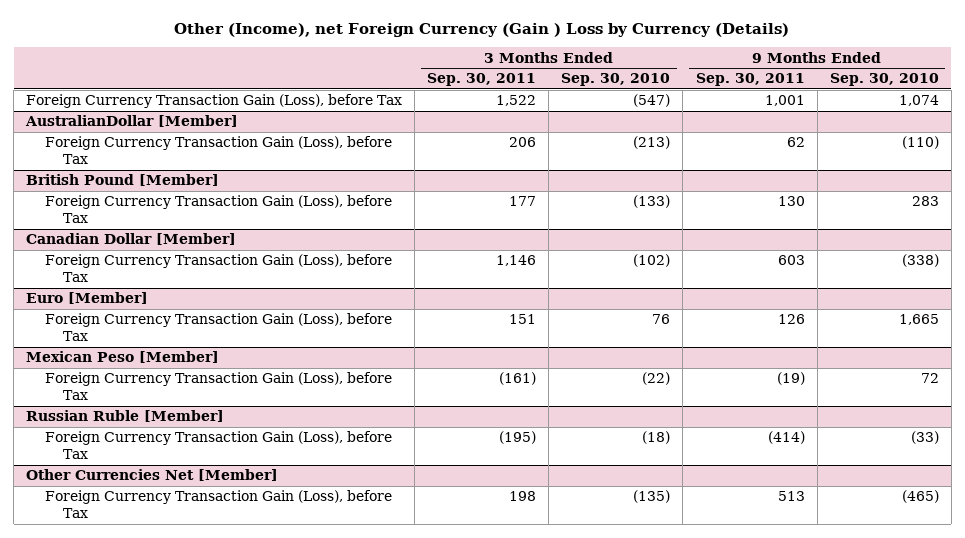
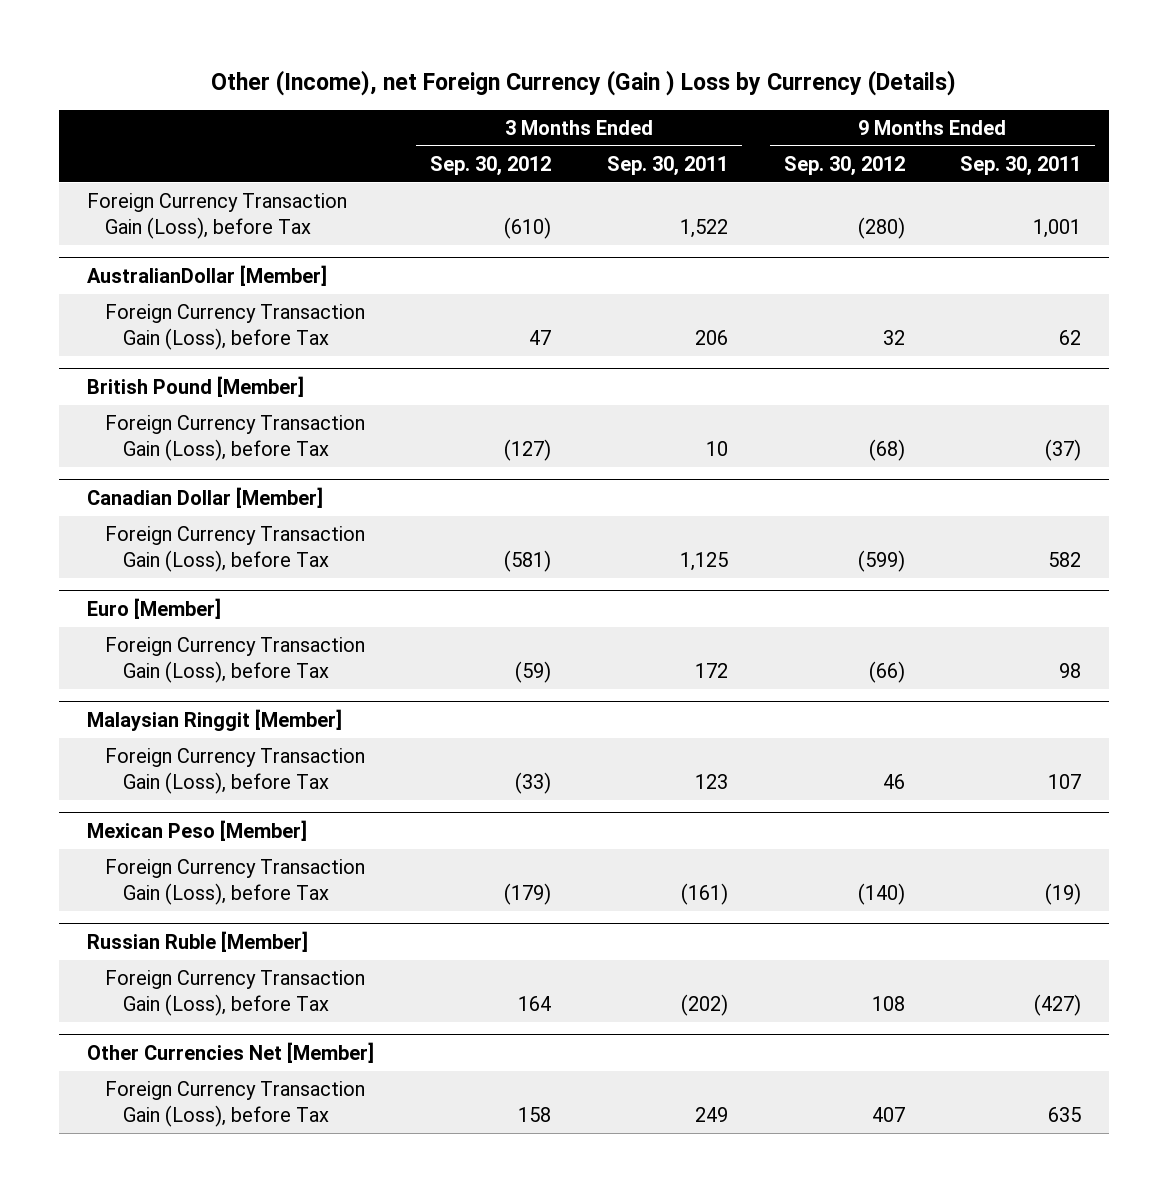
- | 3 Months Ended Sep. 30, 2011 | 3 Months Ended Sep. 30, 2010 | 9 Months Ended Sep. 30, 2011 | 9 Months Ended Sep. 30, 2010
+ | 3 Months Ended Sep. 30, 2012 | 3 Months Ended Sep. 30, 2011 | 9 Months Ended Sep. 30, 2012 | 9 Months Ended Sep. 30, 2011
@ British Pound [Member]
- Foreign Currency Transaction Gain (Loss), before Tax | 177 | (133) | 130 | 283
+ Foreign Currency Transaction Gain (Loss), before Tax | (127) | 10 | (68) | (37)
@ Canadian Dollar [Member]
- Foreign Currency Transaction Gain (Loss), before Tax | 1,146 | (102) | 603 | (338)
+ Foreign Currency Transaction Gain (Loss), before Tax | (581) | 1,125 | (599) | 582
@ Euro [Member]
- Foreign Currency Transaction Gain (Loss), before Tax | 151 | 76 | 126 | 1,665
+ Foreign Currency Transaction Gain (Loss), before Tax | (59) | 172 | (66) | 98
+ Malaysian Ringgit [Member]
+ Foreign Currency Transaction Gain (Loss), before Tax | (33) | 123 | 46 | 107
@ Russian Ruble [Member]
- Foreign Currency Transaction Gain (Loss), before Tax | (195) | (18) | (414) | (33)
+ Foreign Currency Transaction Gain (Loss), before Tax | 164 | (202) | 108 | (427)
@ Other Currencies Net [Member]
- Foreign Currency Transaction Gain (Loss), before Tax | 198 | (135) | 513 | (465)
+ Foreign Currency Transaction Gain (Loss), before Tax | 158 | 249 | 407 | 635

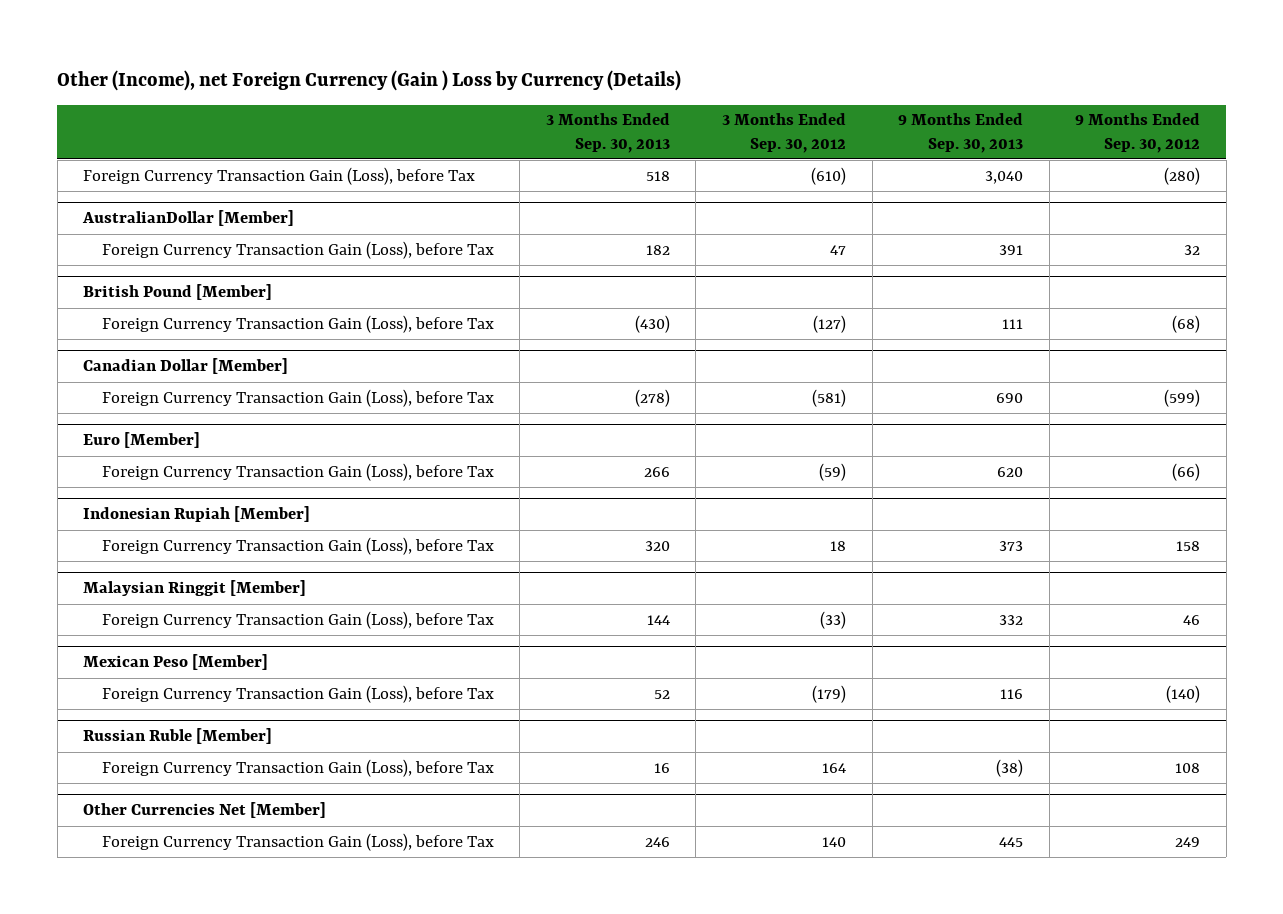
- | 3 Months Ended Sep. 30, 2012 | 3 Months Ended Sep. 30, 2011 | 9 Months Ended Sep. 30, 2012 | 9 Months Ended Sep. 30, 2011
+ | 3 Months Ended Sep. 30, 2013 | 3 Months Ended Sep. 30, 2012 | 9 Months Ended Sep. 30, 2013 | 9 Months Ended Sep. 30, 2012
+ Indonesian Rupiah [Member]
+ Foreign Currency Transaction Gain (Loss), before Tax | 320 | 18 | 373 | 158
@ Other Currencies Net [Member]
- Foreign Currency Transaction Gain (Loss), before Tax | 158 | 249 | 407 | 635
+ Foreign Currency Transaction Gain (Loss), before Tax | 246 | 140 | 445 | 249

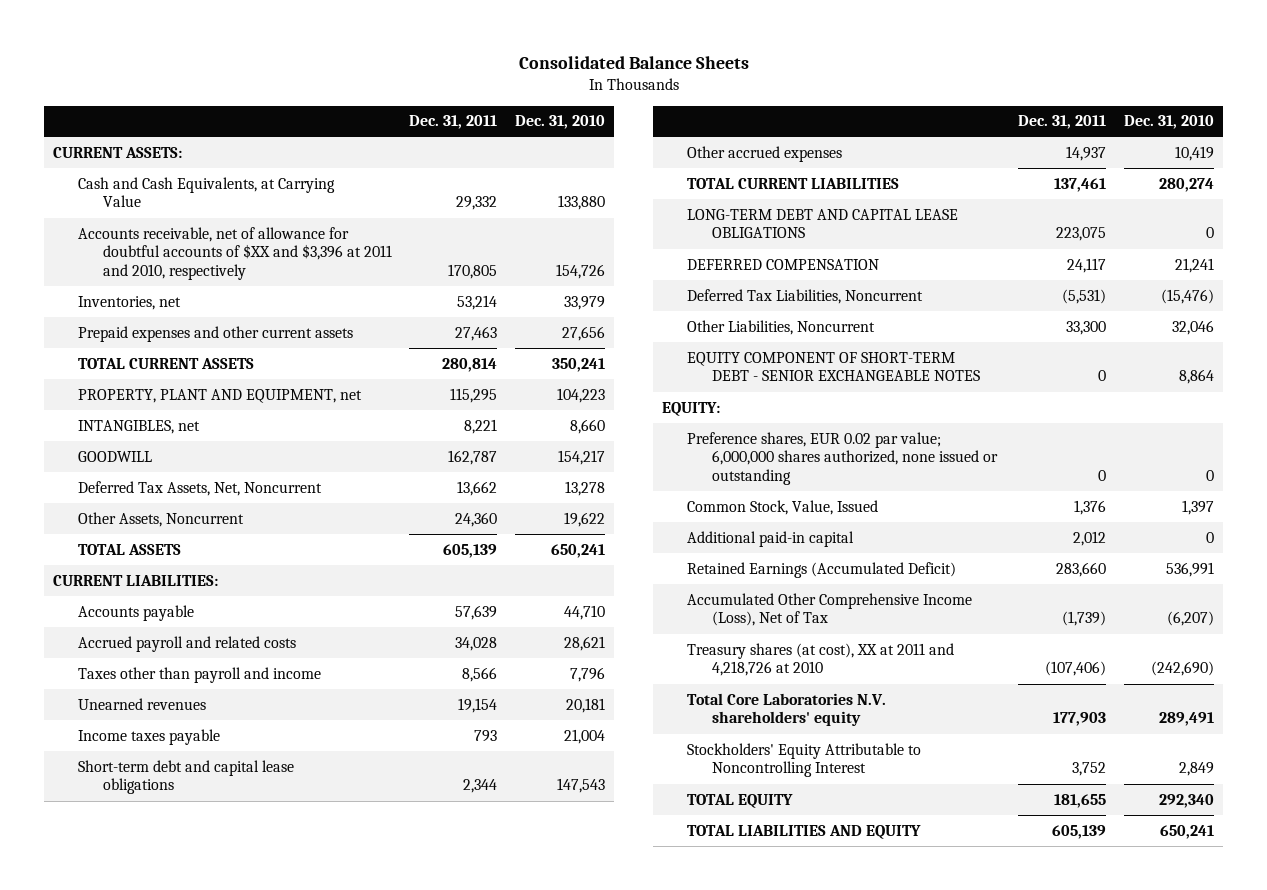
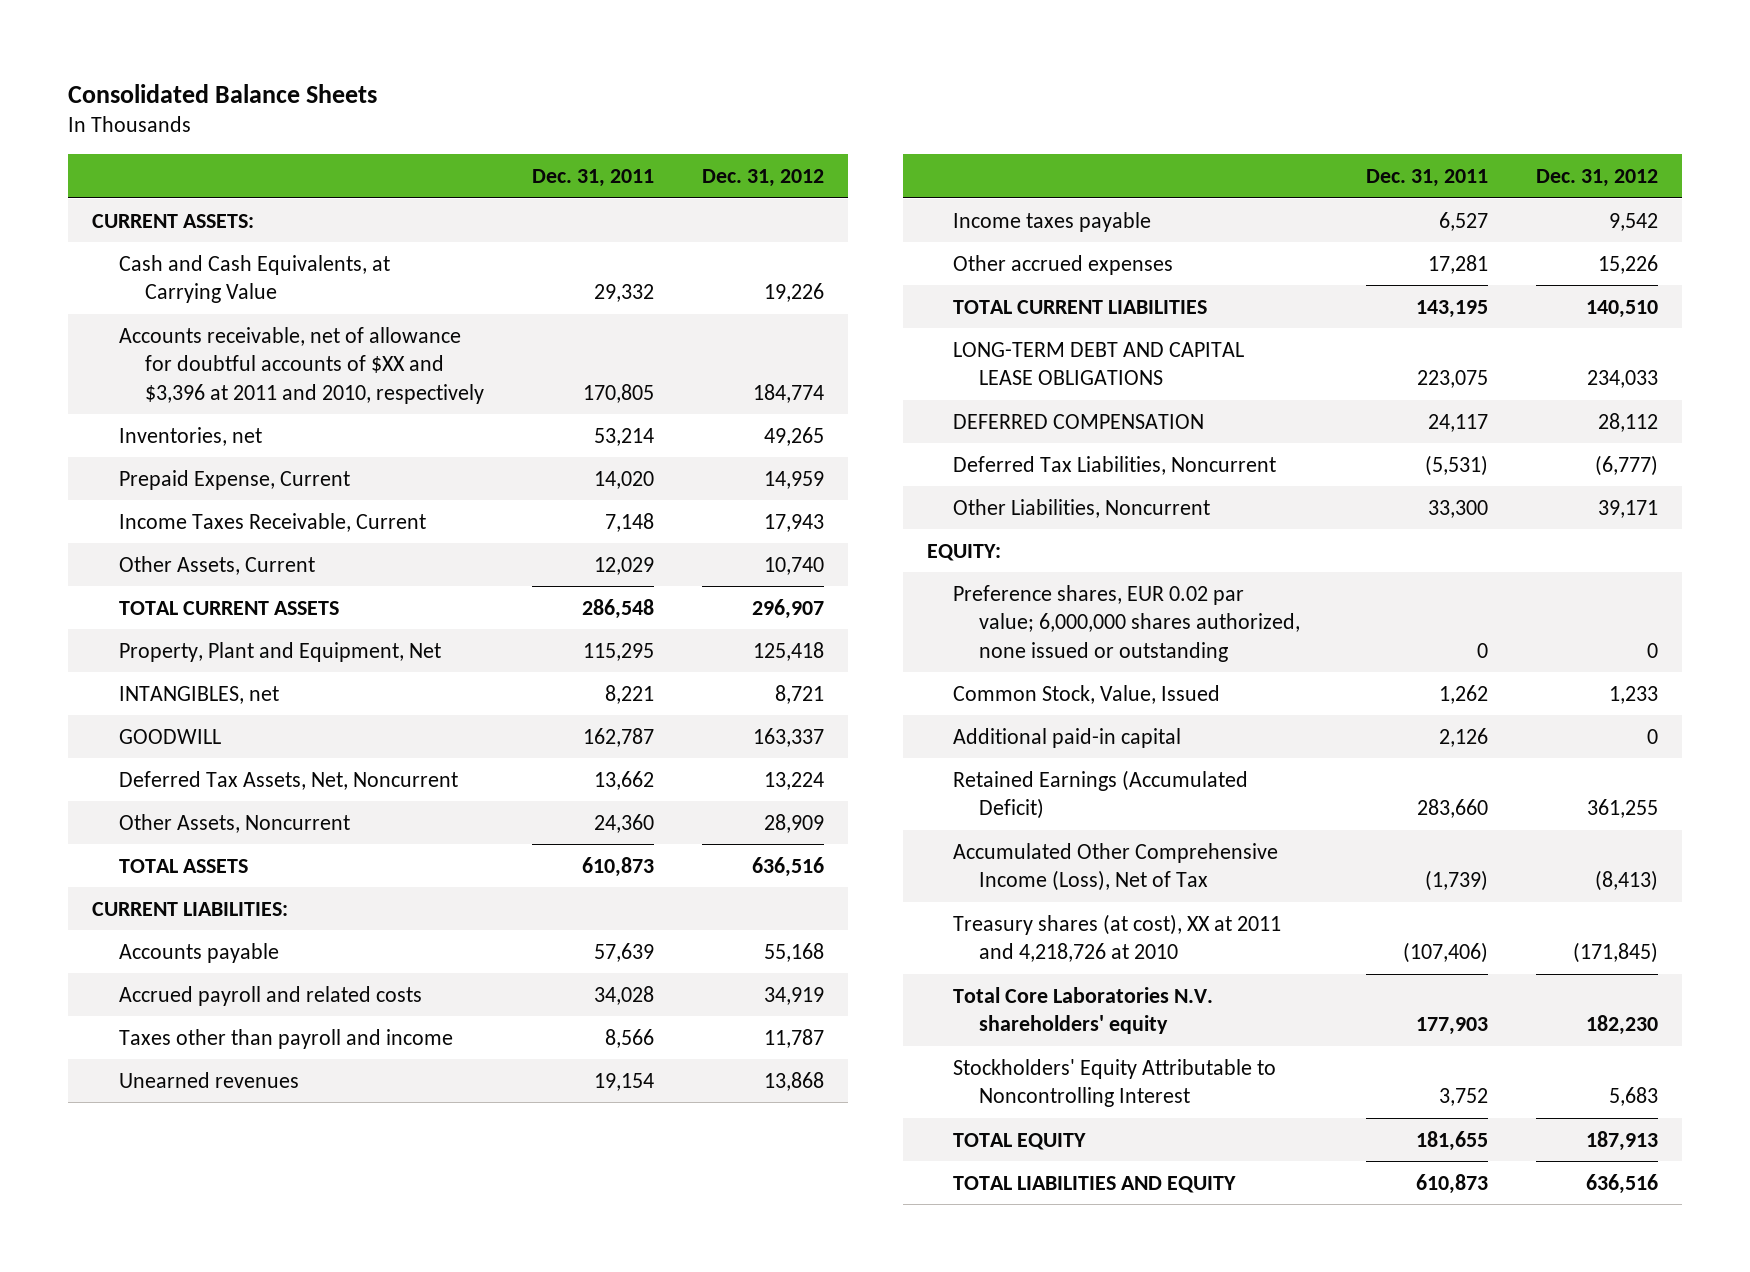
- | Dec. 31, 2011 | Dec. 31, 2010
+ | Dec. 31, 2011 | Dec. 31, 2012
- Prepaid expenses and other current assets | 27,463 | 27,656
- TOTAL CURRENT ASSETS | 280,814 | 350,241
- PROPERTY, PLANT AND EQUIPMENT, net | 115,295 | 104,223
+ Prepaid Expense, Current | 14,020 | 14,959
+ Income Taxes Receivable, Current | 7,148 | 17,943
+ Other Assets, Current | 12,029 | 10,740
+ TOTAL CURRENT ASSETS | 286,548 | 296,907
+ Property, Plant and Equipment, Net | 115,295 | 125,418
- TOTAL ASSETS | 605,139 | 650,241
+ TOTAL ASSETS | 610,873 | 636,516
- Income taxes payable | 793 | 21,004
- Short-term debt and capital lease obligations | 2,344 | 147,543
- Other accrued expenses | 14,937 | 10,419
- TOTAL CURRENT LIABILITIES | 137,461 | 280,274
+ Income taxes payable | 6,527 | 9,542
+ Other accrued expenses | 17,281 | 15,226
+ TOTAL CURRENT LIABILITIES | 143,195 | 140,510
- EQUITY COMPONENT OF SHORT-TERM DEBT - SENIOR EXCHANGEABLE NOTES | 0 | 8,864
- Common Stock, Value, Issued | 1,376 | 1,397
- Additional paid-in capital | 2,012 | 0
+ Common Stock, Value, Issued | 1,262 | 1,233
+ Additional paid-in capital | 2,126 | 0
- TOTAL LIABILITIES AND EQUITY | 605,139 | 650,241
+ TOTAL LIABILITIES AND EQUITY | 610,873 | 636,516

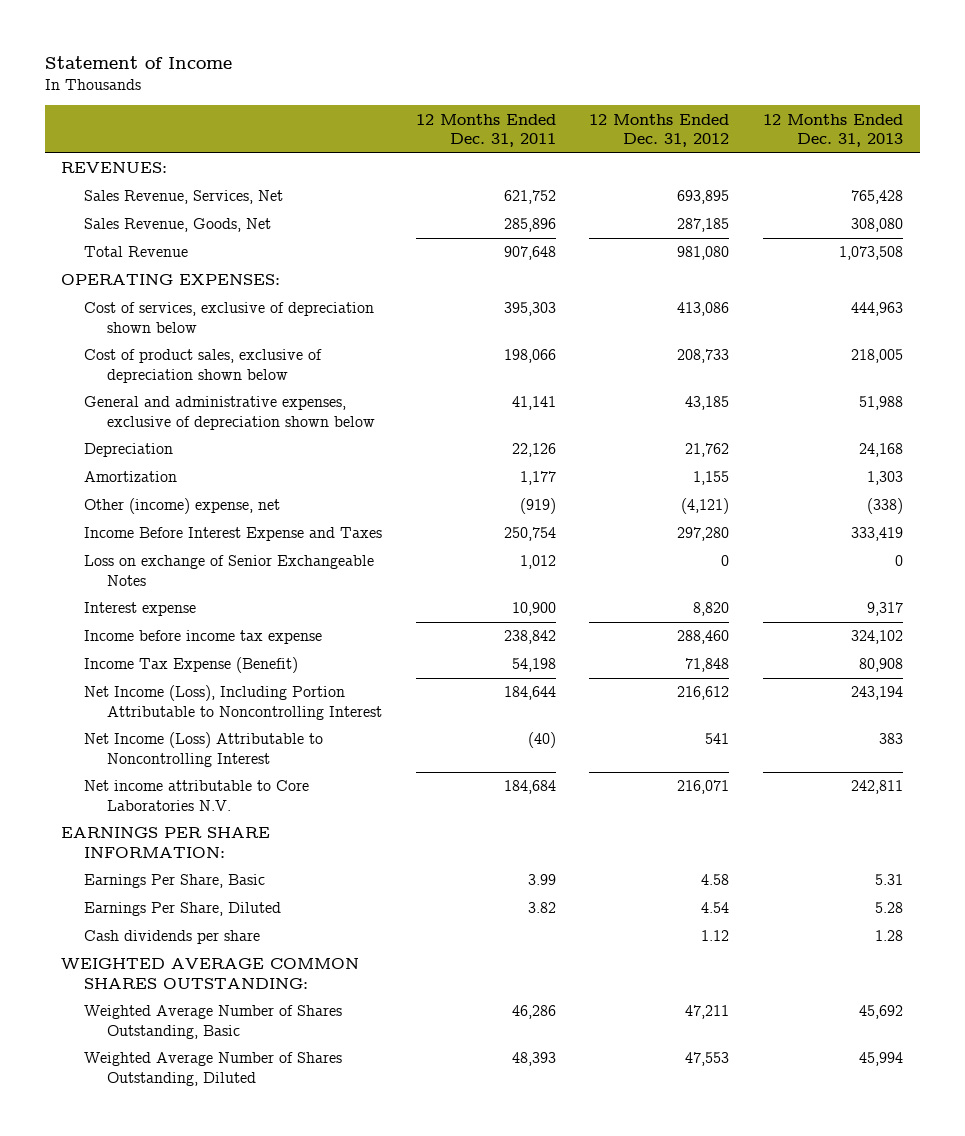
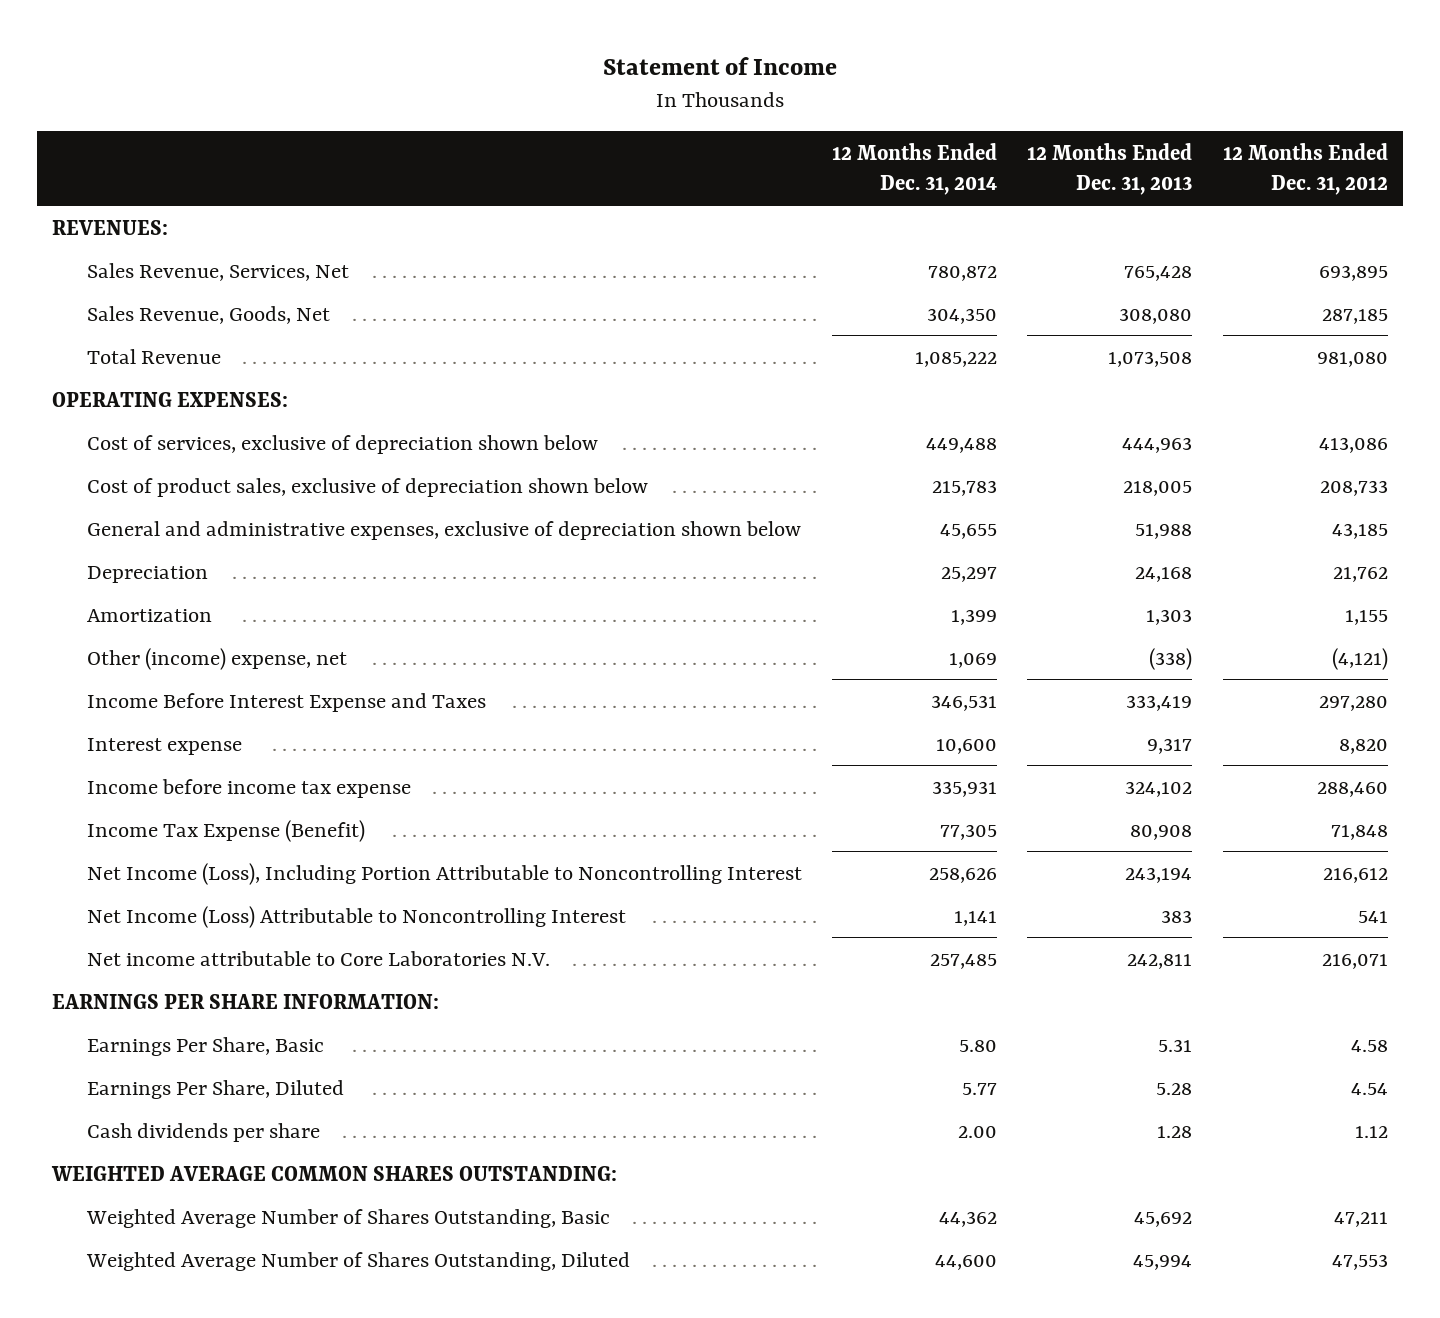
- | 12 Months Ended Dec. 31, 2011 | 12 Months Ended Dec. 31, 2012 | 12 Months Ended Dec. 31, 2013
+ | 12 Months Ended Dec. 31, 2014 | 12 Months Ended Dec. 31, 2013 | 12 Months Ended Dec. 31, 2012
- Loss on exchange of Senior Exchangeable Notes | 1,012 | 0 | 0

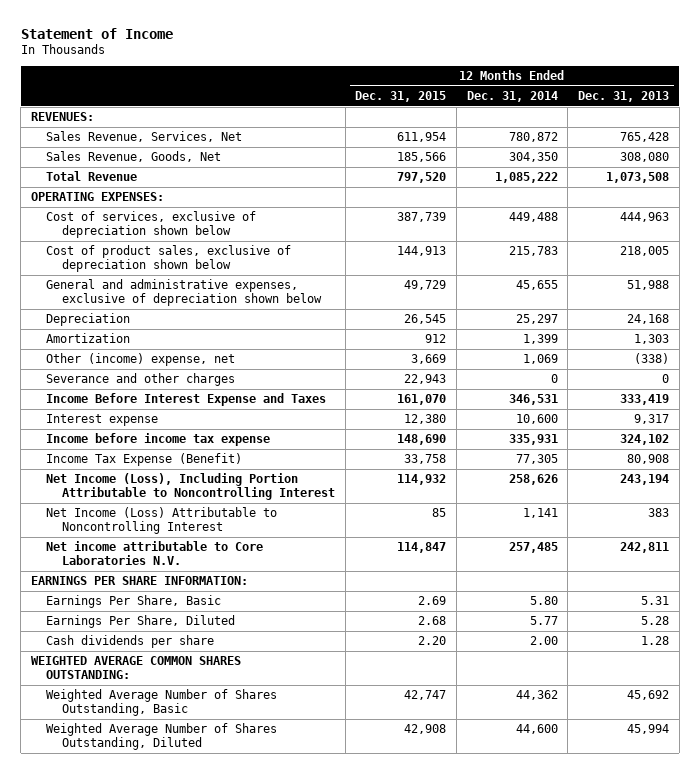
- | 12 Months Ended Dec. 31, 2014 | 12 Months Ended Dec. 31, 2013 | 12 Months Ended Dec. 31, 2012
+ | 12 Months Ended Dec. 31, 2015 | 12 Months Ended Dec. 31, 2014 | 12 Months Ended Dec. 31, 2013
+ Severance and other charges | 22,943 | 0 | 0

